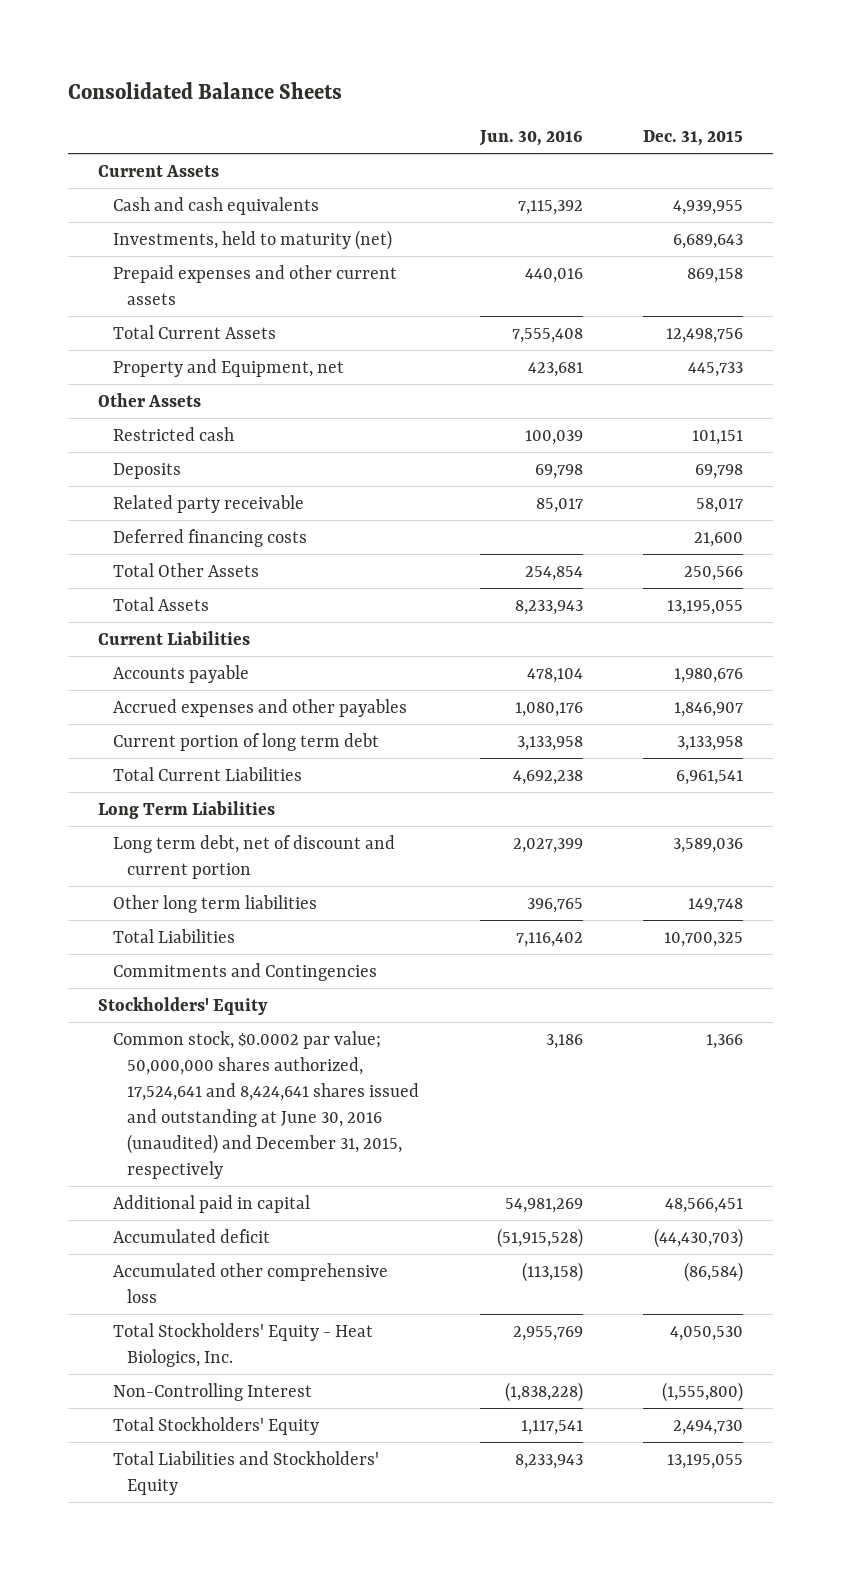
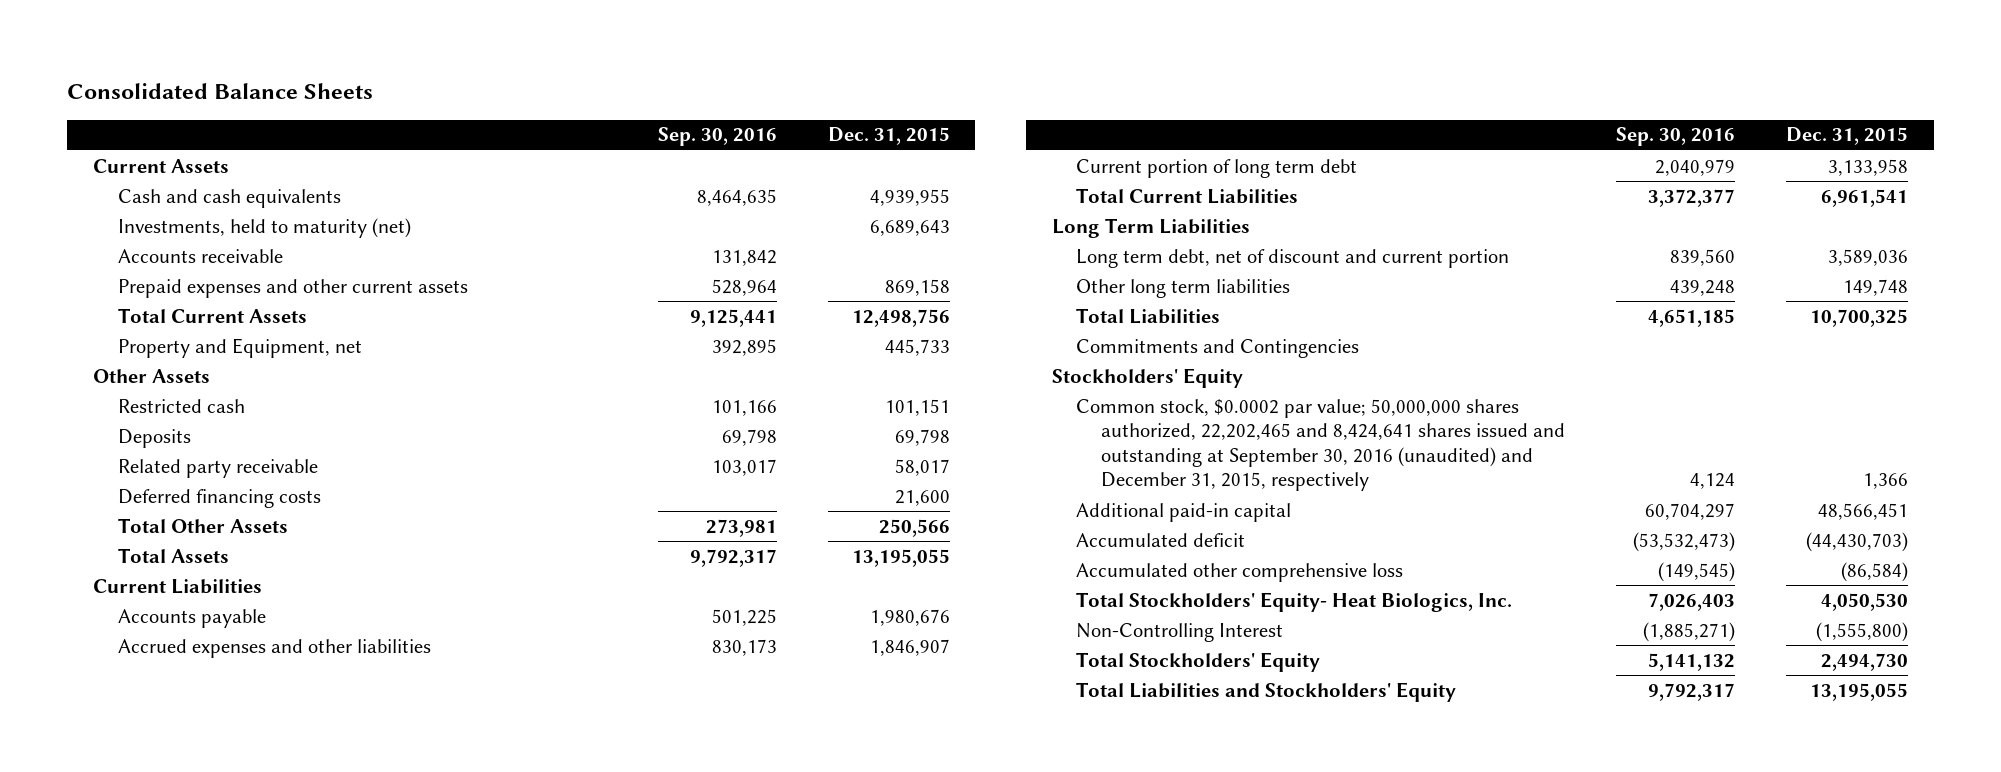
- | Jun. 30, 2016 | Dec. 31, 2015
+ | Sep. 30, 2016 | Dec. 31, 2015
+ Accounts receivable | 131,842 |
- Accrued expenses and other payables | 1,080,176 | 1,846,907
+ Accrued expenses and other liabilities | 830,173 | 1,846,907
- Common stock, $0.0002 par value; 50,000,000 shares authorized, 17,524,641 and 8,424,641 shares issued and outstanding at June 30, 2016 (unaudited) and December 31, 2015, respectively | 3,186 | 1,366
- Additional paid in capital | 54,981,269 | 48,566,451
+ Common stock, $0.0002 par value; 50,000,000 shares authorized, 22,202,465 and 8,424,641 shares issued and outstanding at September 30, 2016 (unaudited) and December 31, 2015, respectively | 4,124 | 1,366
+ Additional paid-in capital | 60,704,297 | 48,566,451
- Total Stockholders' Equity - Heat Biologics, Inc. | 2,955,769 | 4,050,530
+ Total Stockholders' Equity- Heat Biologics, Inc. | 7,026,403 | 4,050,530

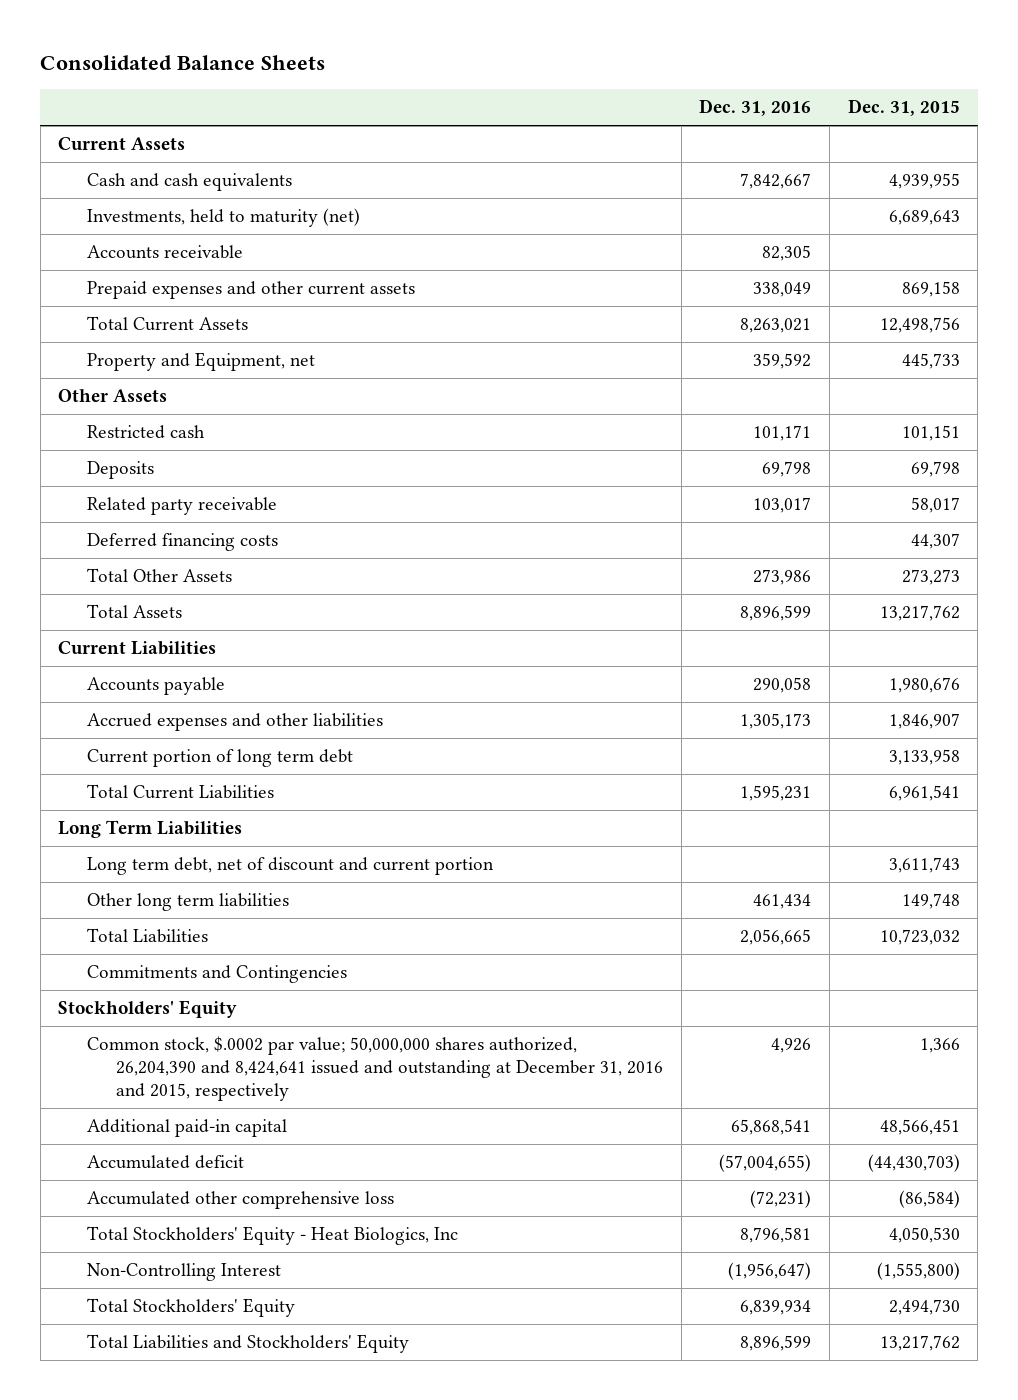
- | Sep. 30, 2016 | Dec. 31, 2015
+ | Dec. 31, 2016 | Dec. 31, 2015
- Deferred financing costs | | 21,600
- Total Other Assets | 273,981 | 250,566
- Total Assets | 9,792,317 | 13,195,055
+ Deferred financing costs | | 44,307
+ Total Other Assets | 273,986 | 273,273
+ Total Assets | 8,896,599 | 13,217,762
- Long term debt, net of discount and current portion | 839,560 | 3,589,036
+ Long term debt, net of discount and current portion | | 3,611,743
- Total Liabilities | 4,651,185 | 10,700,325
+ Total Liabilities | 2,056,665 | 10,723,032
- Common stock, $0.0002 par value; 50,000,000 shares authorized, 22,202,465 and 8,424,641 shares issued and outstanding at September 30, 2016 (unaudited) and December 31, 2015, respectively | 4,124 | 1,366
+ Common stock, $.0002 par value; 50,000,000 shares authorized, 26,204,390 and 8,424,641 issued and outstanding at December 31, 2016 and 2015, respectively | 4,926 | 1,366
- Total Stockholders' Equity- Heat Biologics, Inc. | 7,026,403 | 4,050,530
+ Total Stockholders' Equity - Heat Biologics, Inc | 8,796,581 | 4,050,530
- Total Liabilities and Stockholders' Equity | 9,792,317 | 13,195,055
+ Total Liabilities and Stockholders' Equity | 8,896,599 | 13,217,762

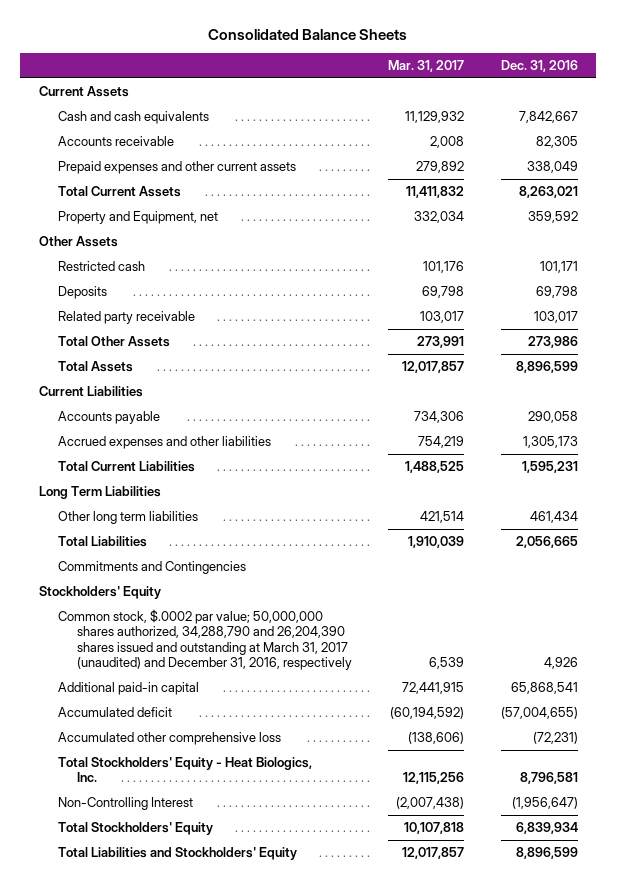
- | Dec. 31, 2016 | Dec. 31, 2015
+ | Mar. 31, 2017 | Dec. 31, 2016
- Investments, held to maturity (net) | | 6,689,643
- Deferred financing costs | | 44,307
- Current portion of long term debt | | 3,133,958
- Long term debt, net of discount and current portion | | 3,611,743
- Common stock, $.0002 par value; 50,000,000 shares authorized, 26,204,390 and 8,424,641 issued and outstanding at December 31, 2016 and 2015, respectively | 4,926 | 1,366
+ Common stock, $.0002 par value; 50,000,000 shares authorized, 34,288,790 and 26,204,390 shares issued and outstanding at March 31, 2017 (unaudited) and December 31, 2016, respectively | 6,539 | 4,926
- Total Stockholders' Equity - Heat Biologics, Inc | 8,796,581 | 4,050,530
+ Total Stockholders' Equity - Heat Biologics, Inc. | 12,115,256 | 8,796,581

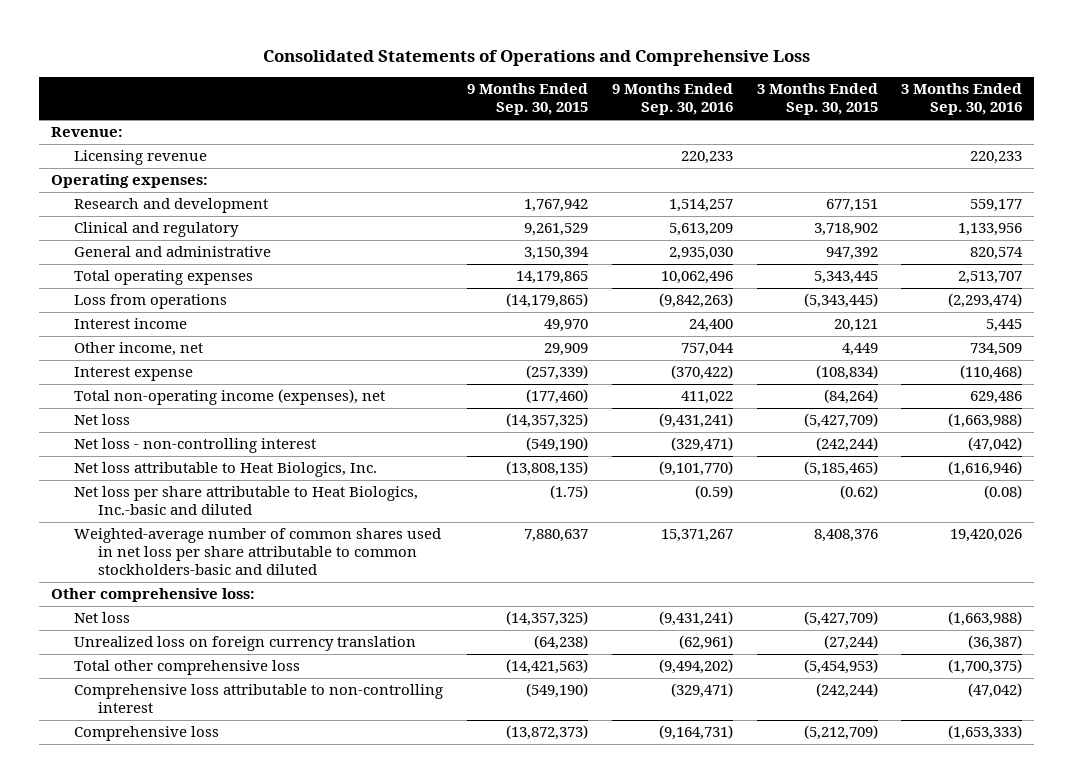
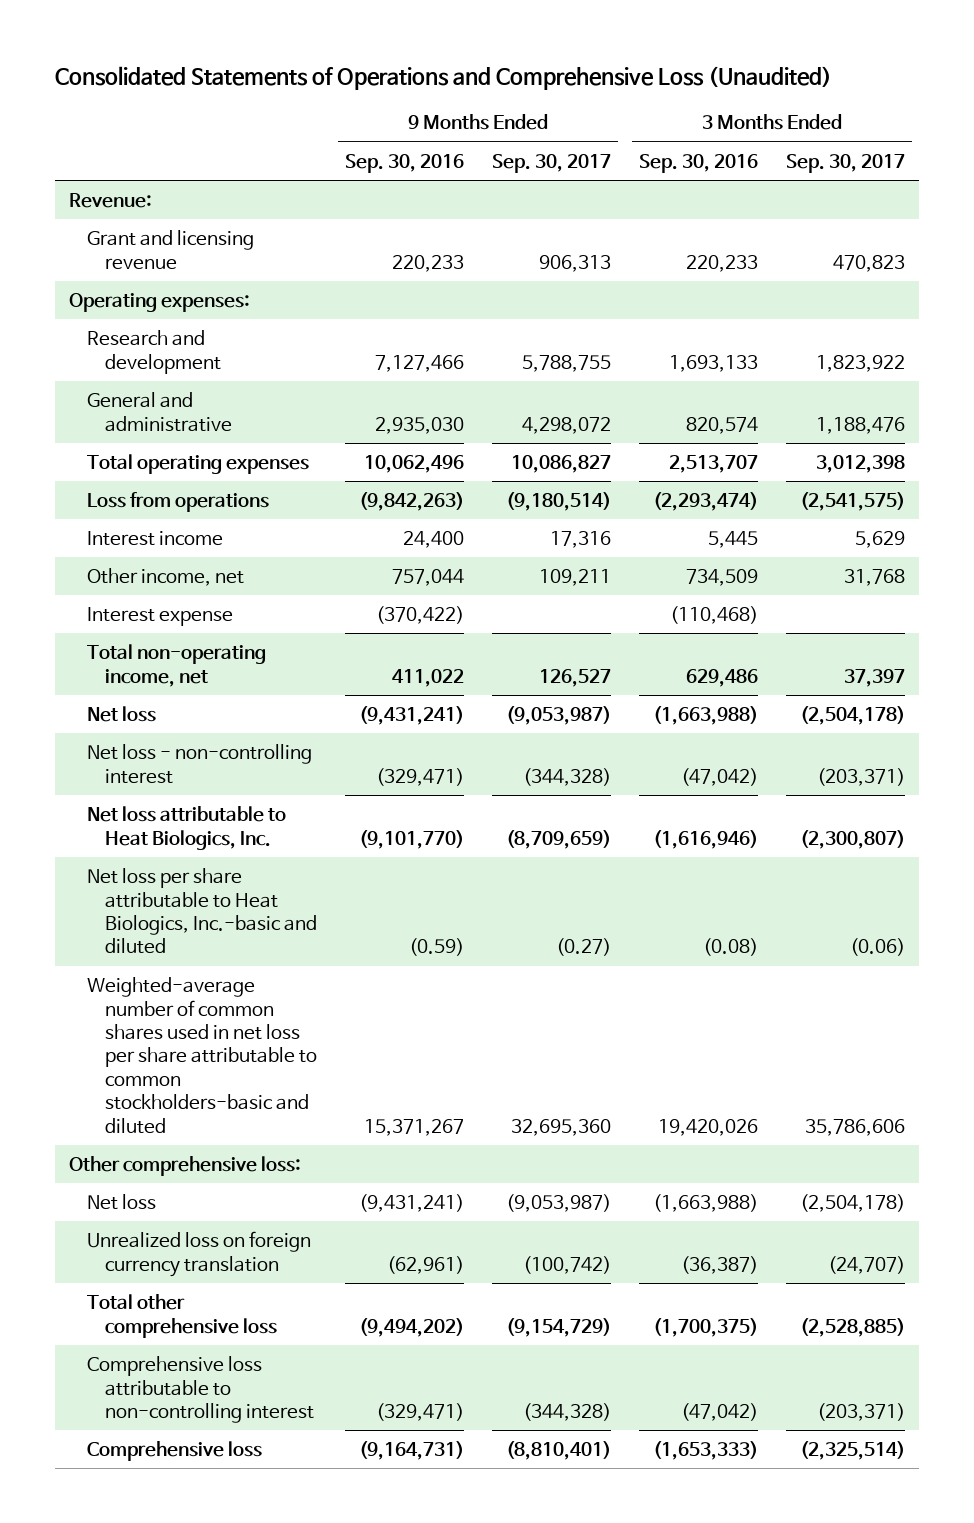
- Consolidated Statements of Operations and Comprehensive Loss
+ Consolidated Statements of Operations and Comprehensive Loss (Unaudited)
- | 9 Months Ended Sep. 30, 2015 | 9 Months Ended Sep. 30, 2016 | 3 Months Ended Sep. 30, 2015 | 3 Months Ended Sep. 30, 2016
+ | 9 Months Ended Sep. 30, 2016 | 9 Months Ended Sep. 30, 2017 | 3 Months Ended Sep. 30, 2016 | 3 Months Ended Sep. 30, 2017
- Licensing revenue | | 220,233 | | 220,233
+ Grant and licensing revenue | 220,233 | 906,313 | 220,233 | 470,823
- Research and development | 1,767,942 | 1,514,257 | 677,151 | 559,177
- Clinical and regulatory | 9,261,529 | 5,613,209 | 3,718,902 | 1,133,956
+ Research and development | 7,127,466 | 5,788,755 | 1,693,133 | 1,823,922
- Total non-operating income (expenses), net | (177,460) | 411,022 | (84,264) | 629,486
+ Total non-operating income, net | 411,022 | 126,527 | 629,486 | 37,397

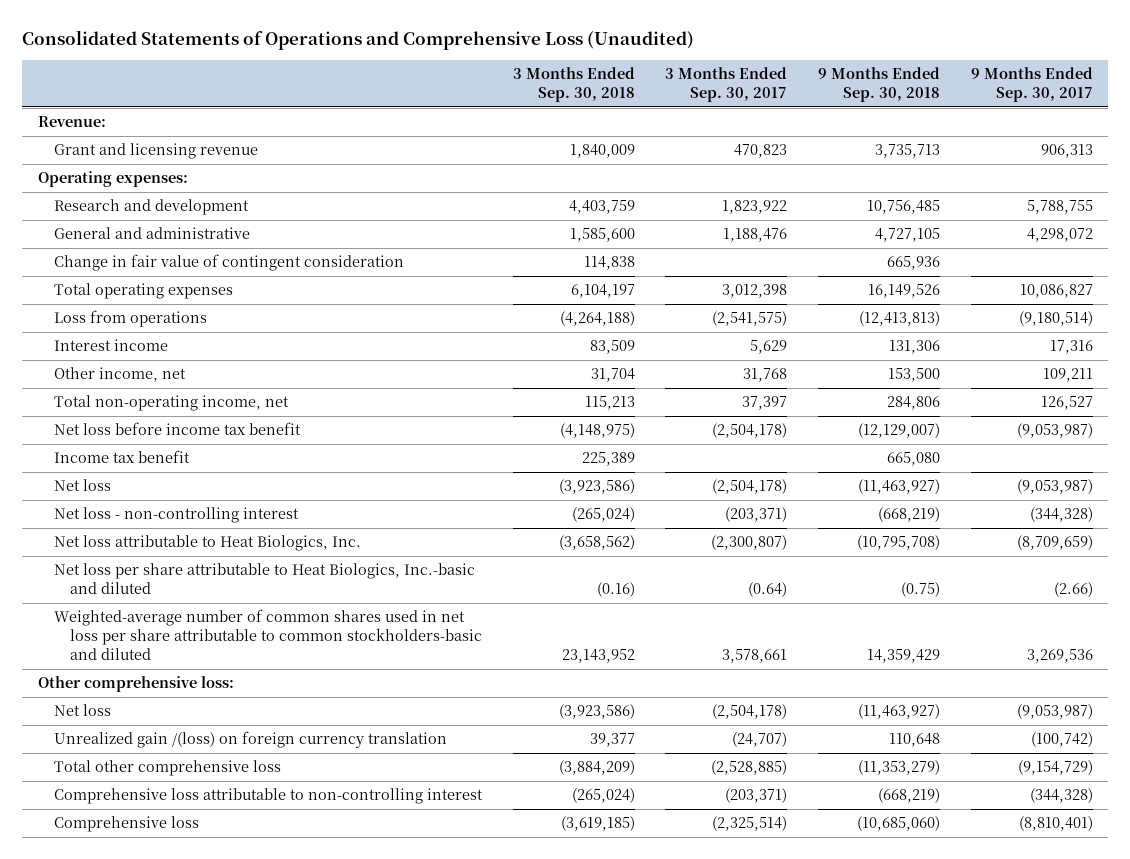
- | 9 Months Ended Sep. 30, 2016 | 9 Months Ended Sep. 30, 2017 | 3 Months Ended Sep. 30, 2016 | 3 Months Ended Sep. 30, 2017
+ | 3 Months Ended Sep. 30, 2018 | 3 Months Ended Sep. 30, 2017 | 9 Months Ended Sep. 30, 2018 | 9 Months Ended Sep. 30, 2017
+ Change in fair value of contingent consideration | 114,838 | | 665,936 |
- Interest expense | (370,422) | | (110,468) |
+ Net loss before income tax benefit | (4,148,975) | (2,504,178) | (12,129,007) | (9,053,987)
+ Income tax benefit | 225,389 | | 665,080 |
- Net loss per share attributable to Heat Biologics, Inc.-basic and diluted | (0.59) | (0.27) | (0.08) | (0.06)
- Weighted-average number of common shares used in net loss per share attributable to common stockholders-basic and diluted | 15,371,267 | 32,695,360 | 19,420,026 | 35,786,606
+ Net loss per share attributable to Heat Biologics, Inc.-basic and diluted | (0.16) | (0.64) | (0.75) | (2.66)
+ Weighted-average number of common shares used in net loss per share attributable to common stockholders-basic and diluted | 23,143,952 | 3,578,661 | 14,359,429 | 3,269,536
- Unrealized loss on foreign currency translation | (62,961) | (100,742) | (36,387) | (24,707)
+ Unrealized gain /(loss) on foreign currency translation | 39,377 | (24,707) | 110,648 | (100,742)

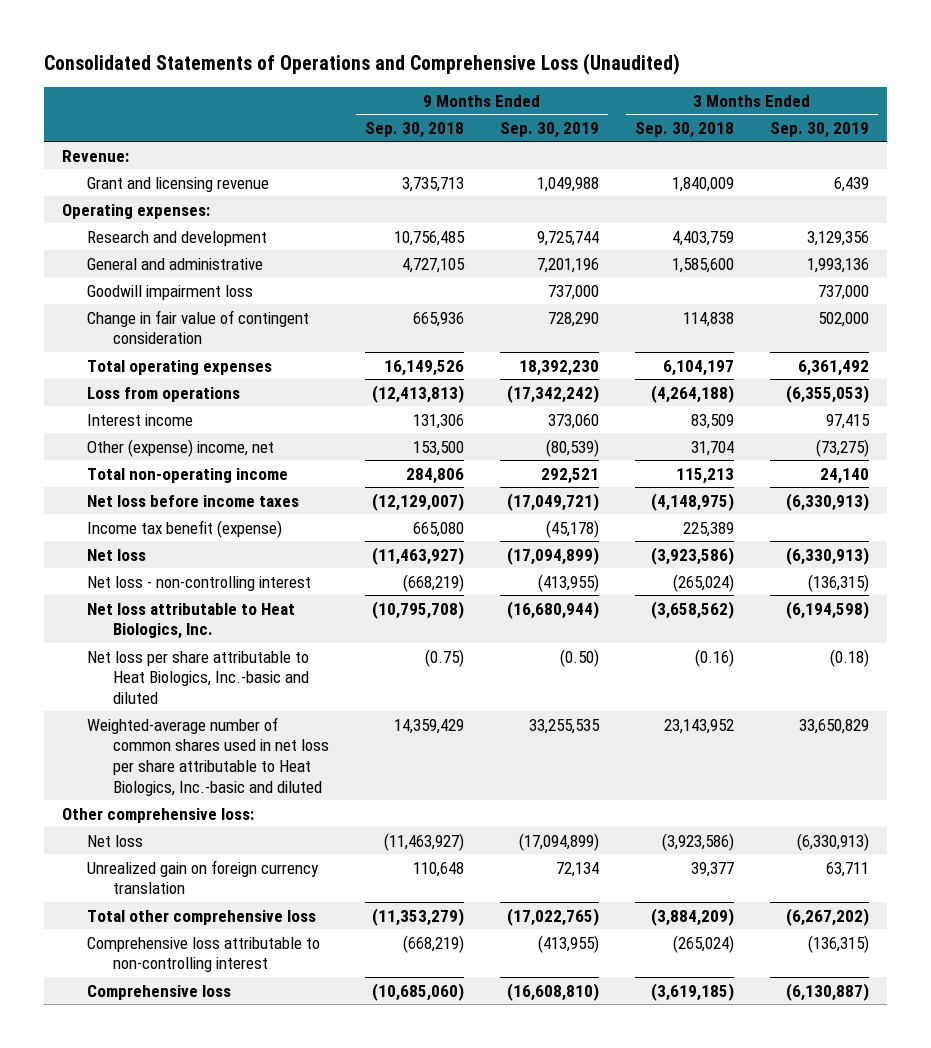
- | 3 Months Ended Sep. 30, 2018 | 3 Months Ended Sep. 30, 2017 | 9 Months Ended Sep. 30, 2018 | 9 Months Ended Sep. 30, 2017
+ | 9 Months Ended Sep. 30, 2018 | 9 Months Ended Sep. 30, 2019 | 3 Months Ended Sep. 30, 2018 | 3 Months Ended Sep. 30, 2019
+ Goodwill impairment loss | | 737,000 | | 737,000
- Other income, net | 31,704 | 31,768 | 153,500 | 109,211
- Total non-operating income, net | 115,213 | 37,397 | 284,806 | 126,527
- Net loss before income tax benefit | (4,148,975) | (2,504,178) | (12,129,007) | (9,053,987)
- Income tax benefit | 225,389 | | 665,080 |
+ Other (expense) income, net | 153,500 | (80,539) | 31,704 | (73,275)
+ Total non-operating income | 284,806 | 292,521 | 115,213 | 24,140
+ Net loss before income taxes | (12,129,007) | (17,049,721) | (4,148,975) | (6,330,913)
+ Income tax benefit (expense) | 665,080 | (45,178) | 225,389 |
- Weighted-average number of common shares used in net loss per share attributable to common stockholders-basic and diluted | 23,143,952 | 3,578,661 | 14,359,429 | 3,269,536
+ Weighted-average number of common shares used in net loss per share attributable to Heat Biologics, Inc.-basic and diluted | 14,359,429 | 33,255,535 | 23,143,952 | 33,650,829
- Unrealized gain /(loss) on foreign currency translation | 39,377 | (24,707) | 110,648 | (100,742)
+ Unrealized gain on foreign currency translation | 110,648 | 72,134 | 39,377 | 63,711

